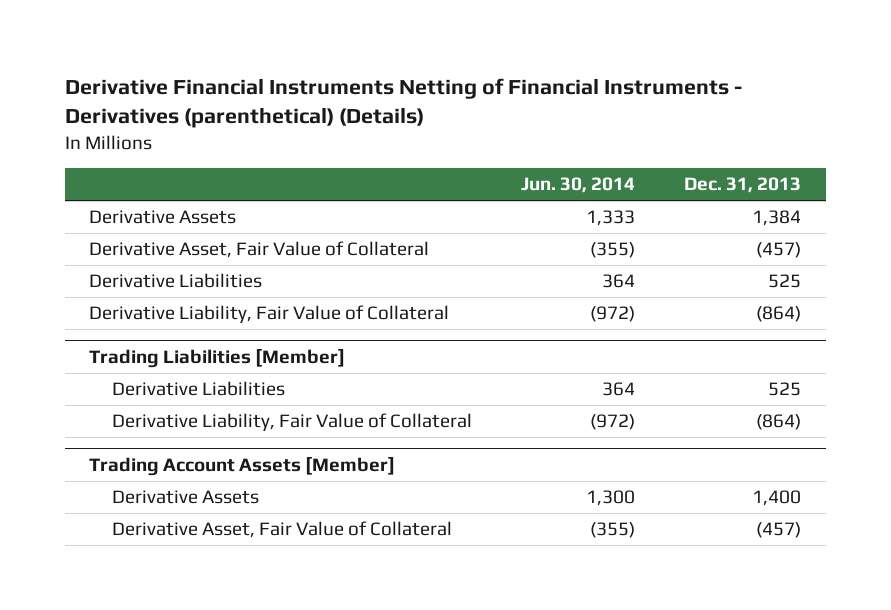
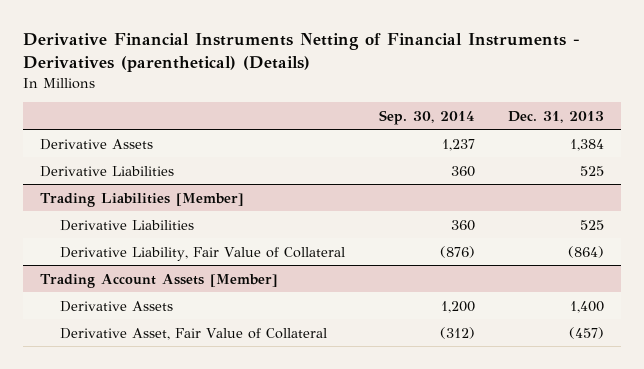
- | Jun. 30, 2014 | Dec. 31, 2013
+ | Sep. 30, 2014 | Dec. 31, 2013
- Derivative Asset, Fair Value of Collateral | (355) | (457)
- Derivative Liability, Fair Value of Collateral | (972) | (864)

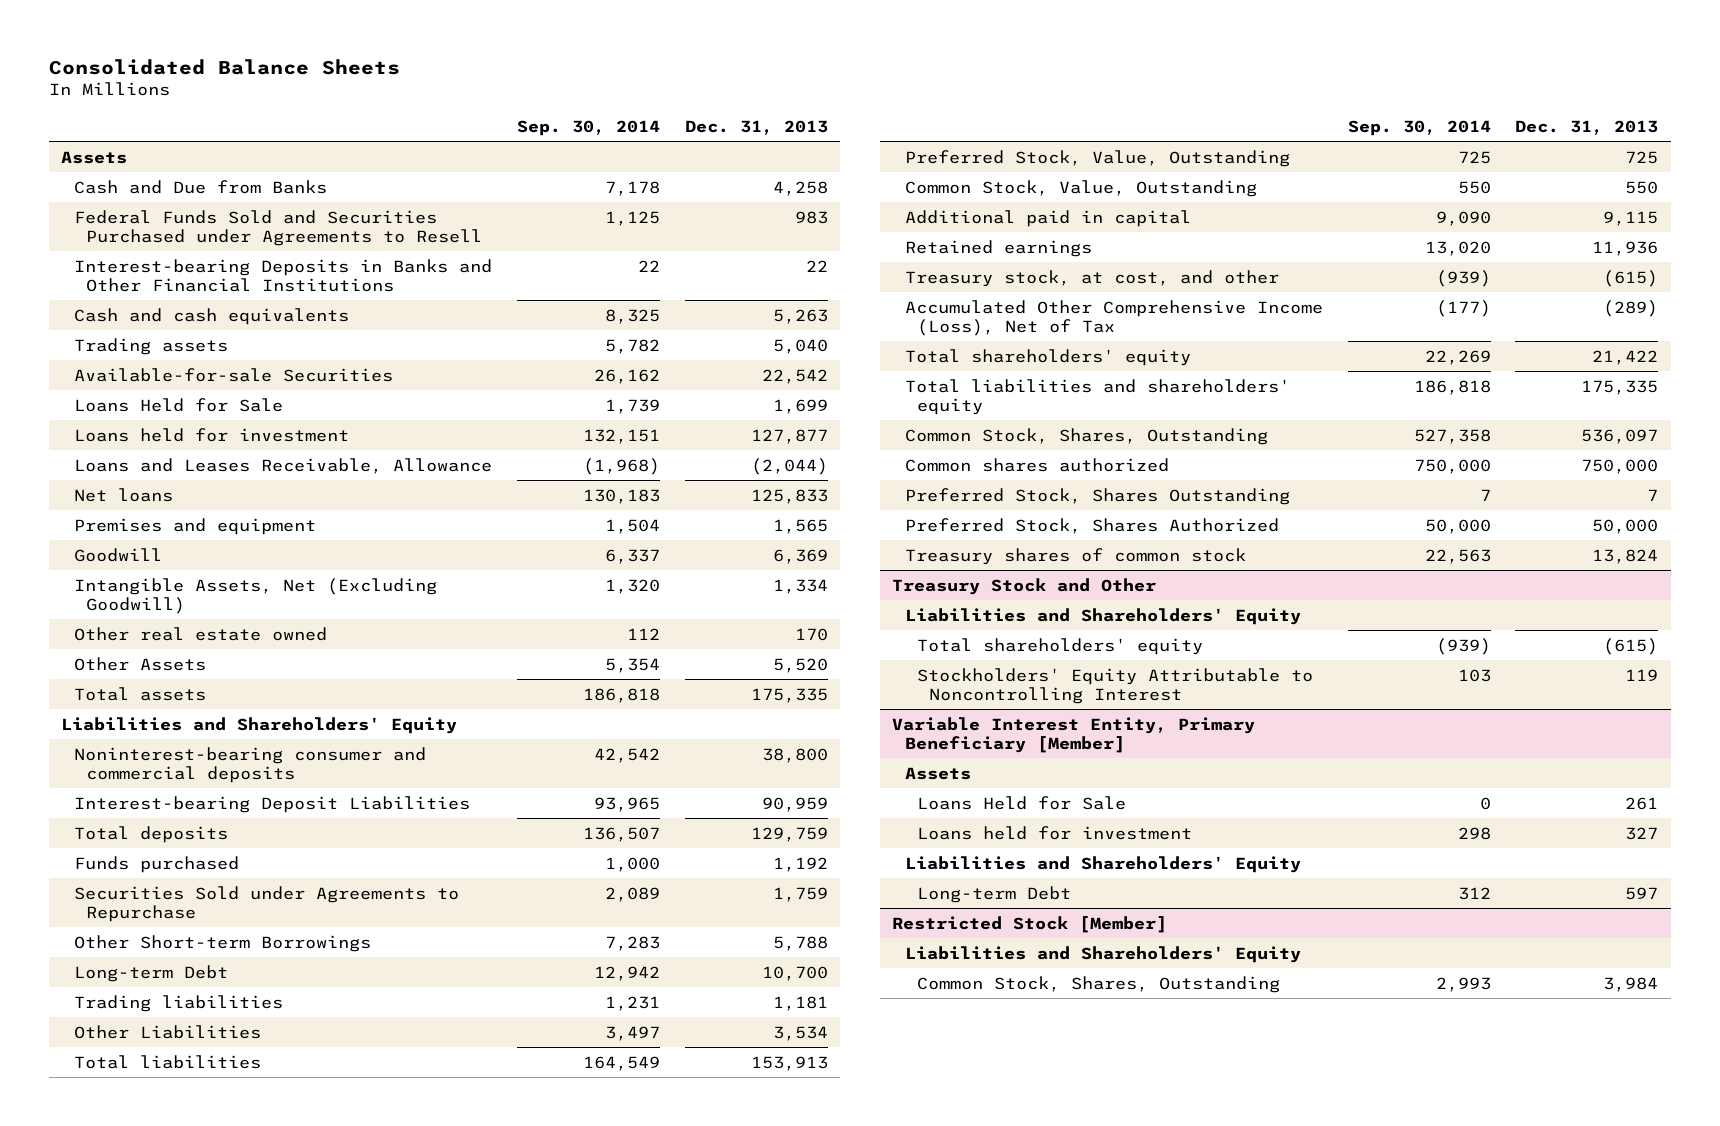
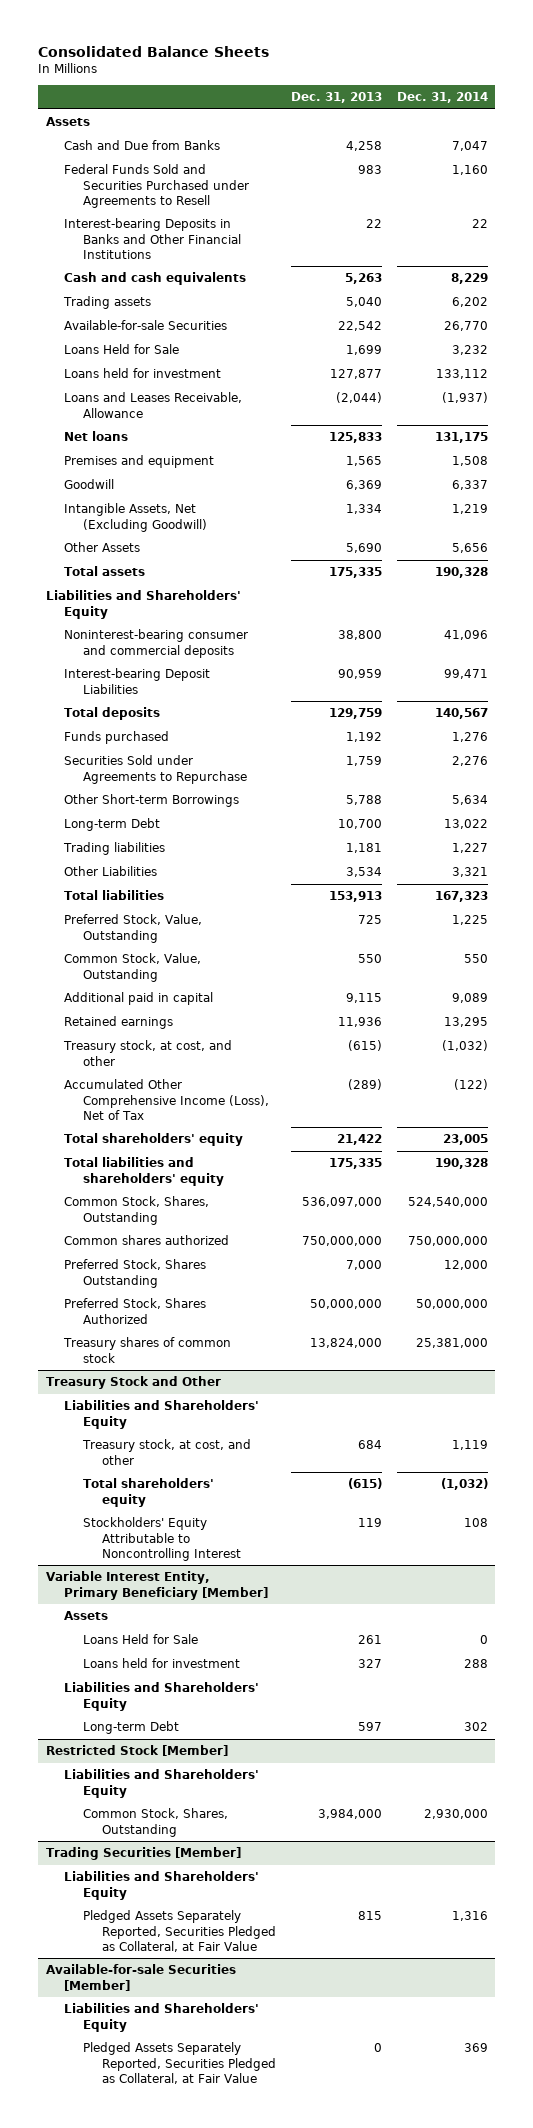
- | Sep. 30, 2014 | Dec. 31, 2013
+ | Dec. 31, 2013 | Dec. 31, 2014
- Other real estate owned | 112 | 170
- Other Assets | 5,354 | 5,520
+ Other Assets | 5,690 | 5,656
- Common Stock, Shares, Outstanding | 527,358 | 536,097
- Common shares authorized | 750,000 | 750,000
- Preferred Stock, Shares Outstanding | 7 | 7
- Preferred Stock, Shares Authorized | 50,000 | 50,000
- Treasury shares of common stock | 22,563 | 13,824
+ Common Stock, Shares, Outstanding | 536,097,000 | 524,540,000
+ Common shares authorized | 750,000,000 | 750,000,000
+ Preferred Stock, Shares Outstanding | 7,000 | 12,000
+ Preferred Stock, Shares Authorized | 50,000,000 | 50,000,000
+ Treasury shares of common stock | 13,824,000 | 25,381,000
@ Treasury Stock and Other
+ Treasury stock, at cost, and other | 684 | 1,119
@ Restricted Stock [Member]
- Common Stock, Shares, Outstanding | 2,993 | 3,984
+ Common Stock, Shares, Outstanding | 3,984,000 | 2,930,000
+ Trading Securities [Member]
+ Liabilities and Shareholders' Equity
+ Pledged Assets Separately Reported, Securities Pledged as Collateral, at Fair Value | 815 | 1,316
+ Available-for-sale Securities [Member]
+ Liabilities and Shareholders' Equity
+ Pledged Assets Separately Reported, Securities Pledged as Collateral, at Fair Value | 0 | 369

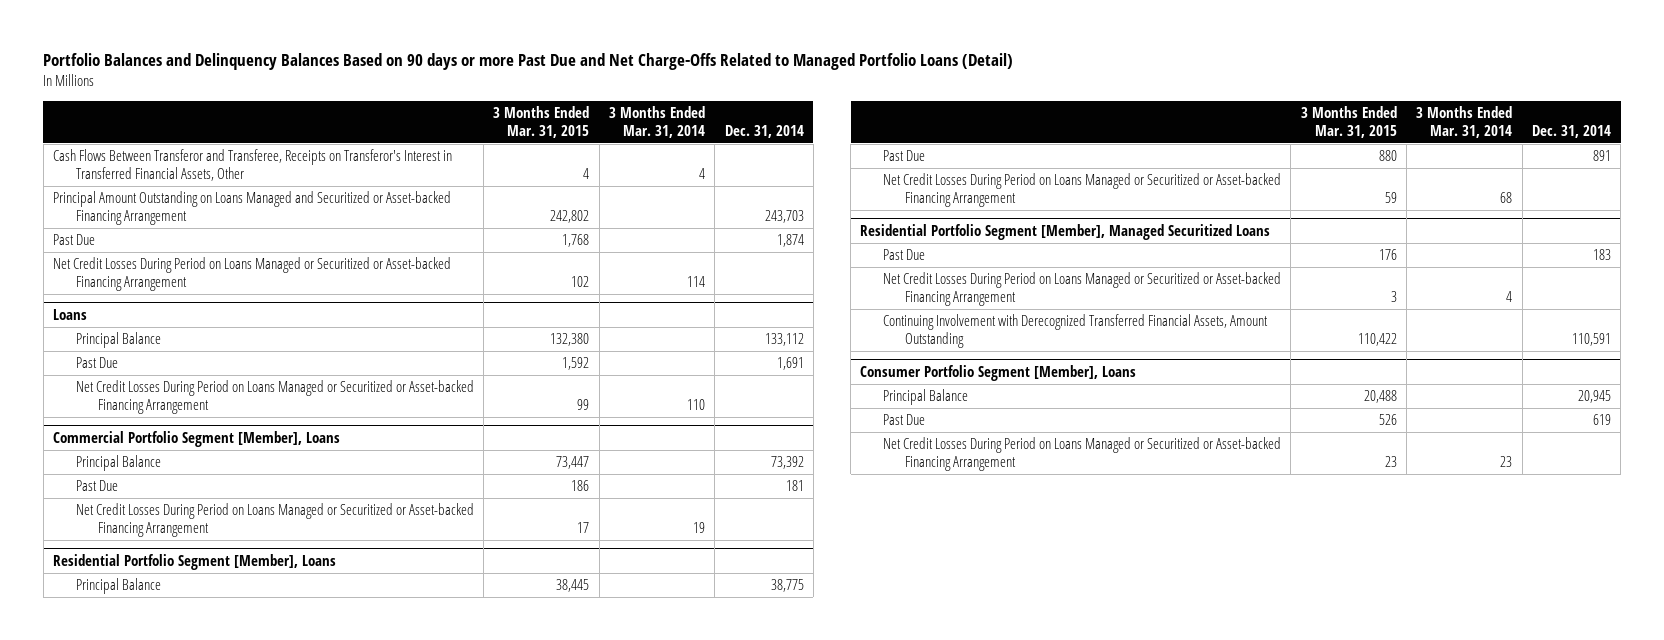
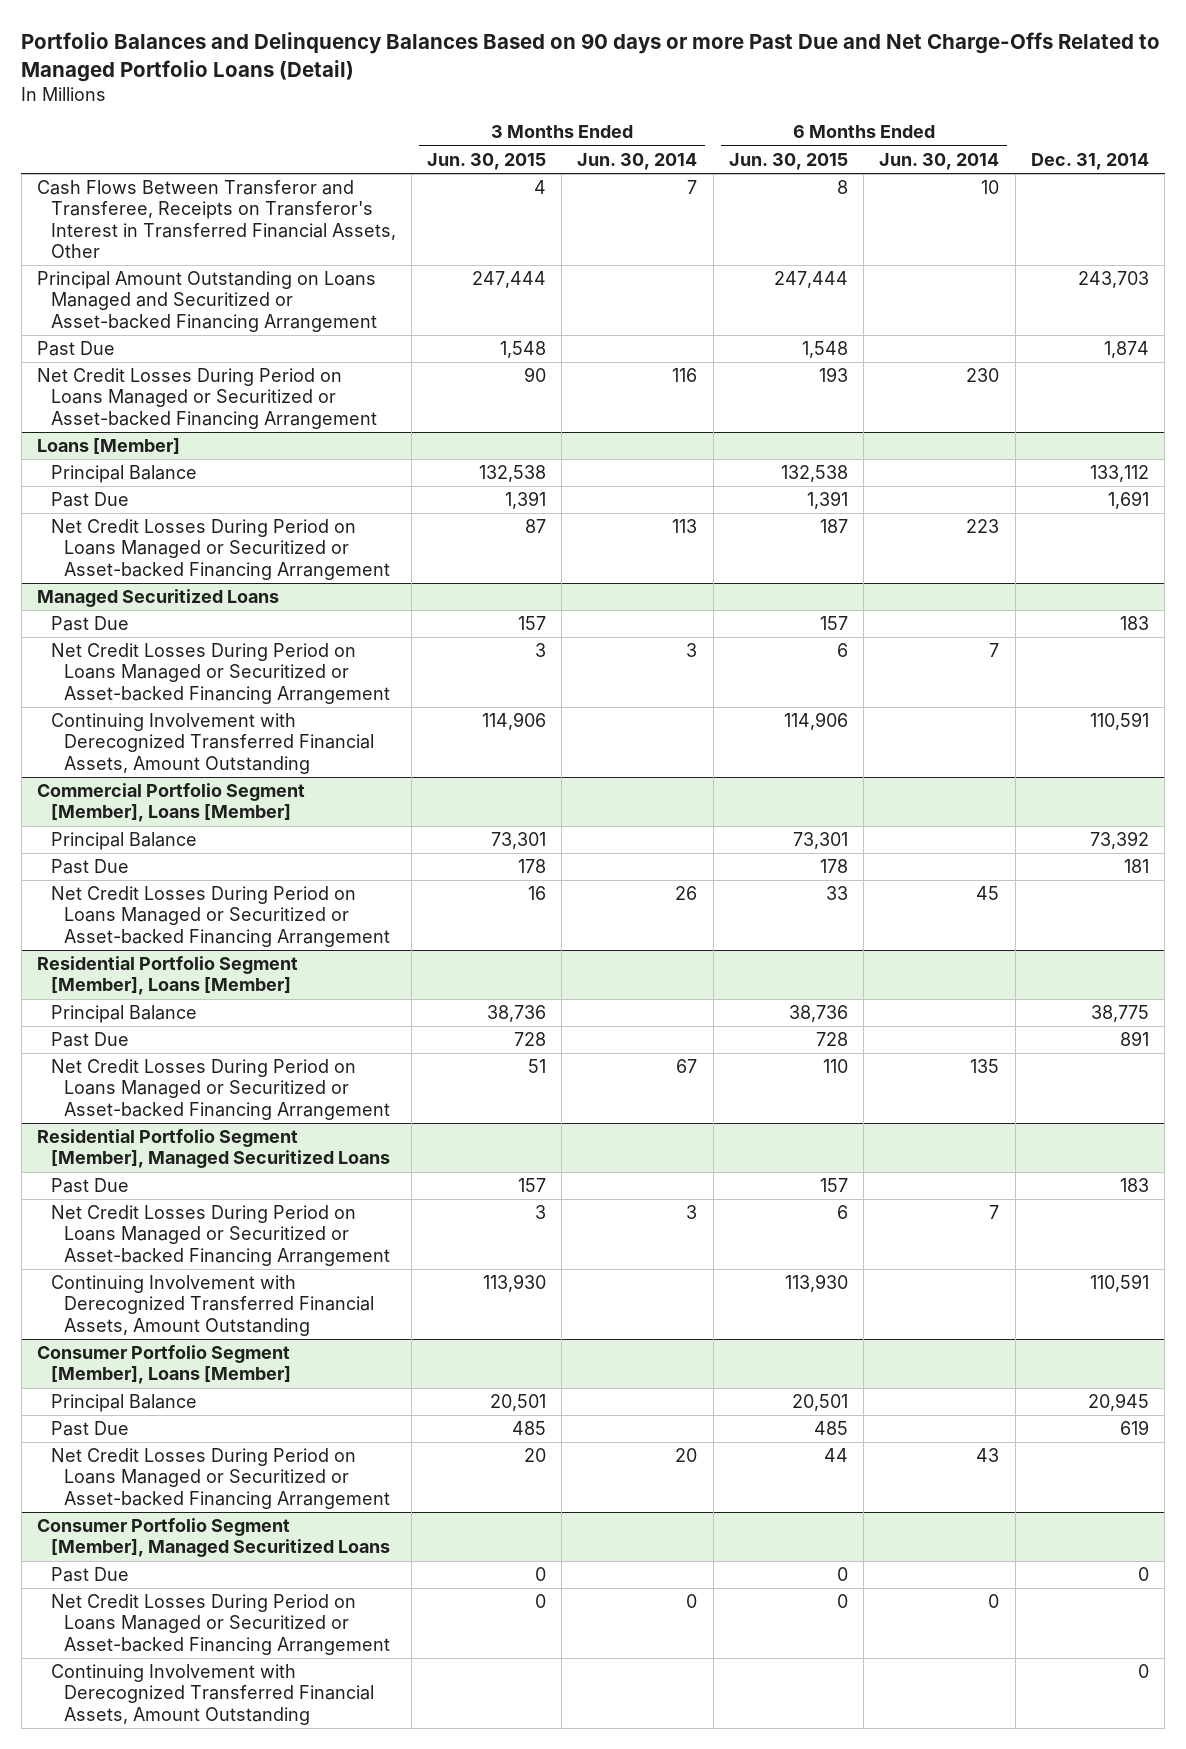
- | 3 Months Ended Mar. 31, 2015 | 3 Months Ended Mar. 31, 2014 | Dec. 31, 2014
+ | 3 Months Ended Jun. 30, 2015 | 3 Months Ended Jun. 30, 2014 | 6 Months Ended Jun. 30, 2015 | 6 Months Ended Jun. 30, 2014 | Dec. 31, 2014
- Loans
+ Loans [Member]
- Commercial Portfolio Segment [Member], Loans
+ Managed Securitized Loans
+ Past Due | 157 | | 157 | | 183
+ Net Credit Losses During Period on Loans Managed or Securitized or Asset-backed Financing Arrangement | 3 | 3 | 6 | 7 |
+ Continuing Involvement with Derecognized Transferred Financial Assets, Amount Outstanding | 114,906 | | 114,906 | | 110,591
+ Commercial Portfolio Segment [Member], Loans [Member]
- Residential Portfolio Segment [Member], Loans
+ Residential Portfolio Segment [Member], Loans [Member]
- Consumer Portfolio Segment [Member], Loans
+ Consumer Portfolio Segment [Member], Loans [Member]
+ Consumer Portfolio Segment [Member], Managed Securitized Loans
+ Past Due | 0 | | 0 | | 0
+ Net Credit Losses During Period on Loans Managed or Securitized or Asset-backed Financing Arrangement | 0 | 0 | 0 | 0 |
+ Continuing Involvement with Derecognized Transferred Financial Assets, Amount Outstanding | | | | | 0

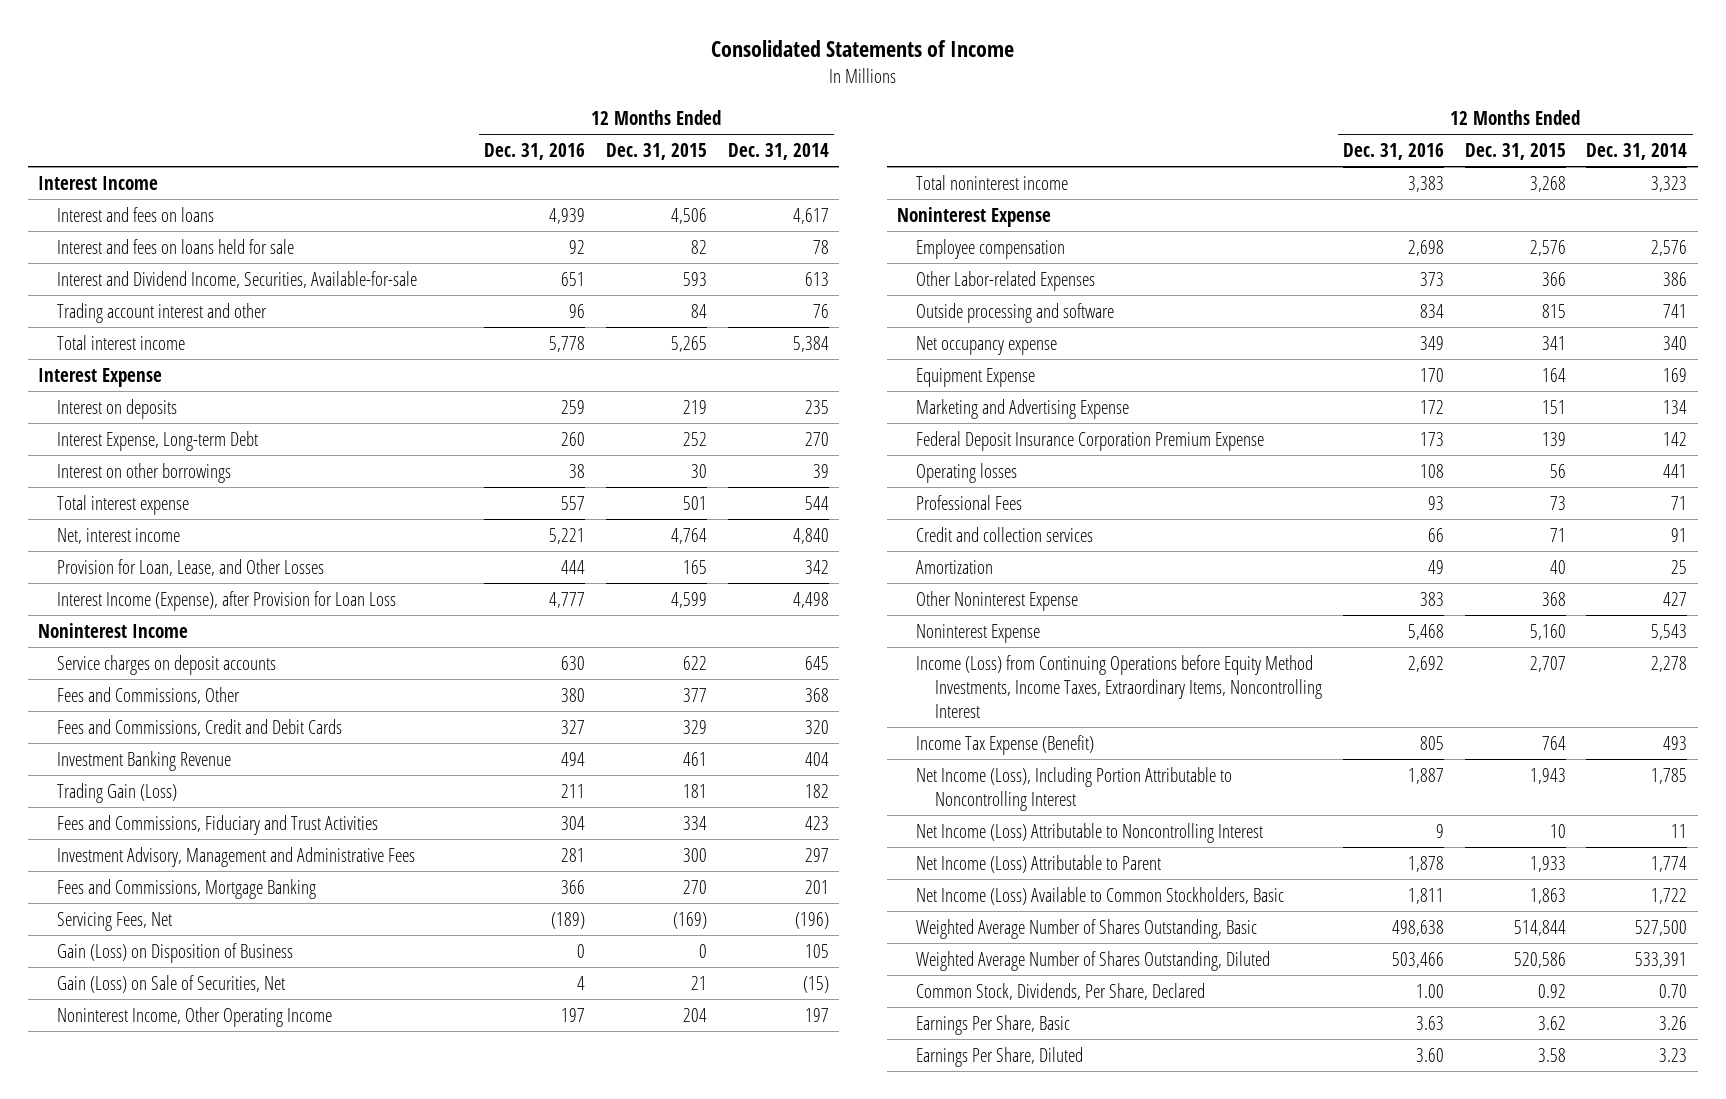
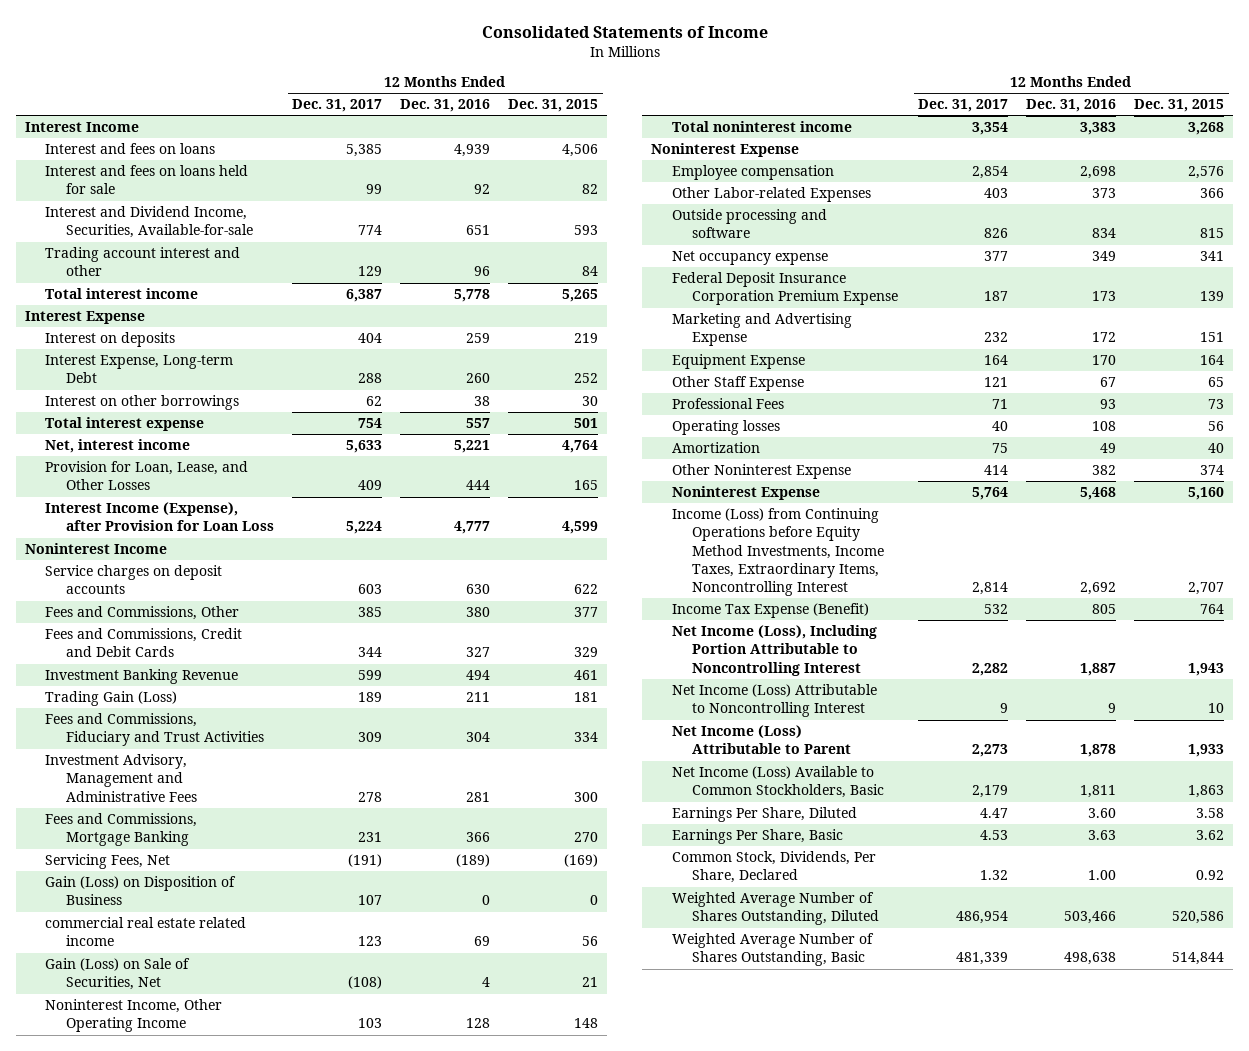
- | 12 Months Ended Dec. 31, 2016 | 12 Months Ended Dec. 31, 2015 | 12 Months Ended Dec. 31, 2014
+ | 12 Months Ended Dec. 31, 2017 | 12 Months Ended Dec. 31, 2016 | 12 Months Ended Dec. 31, 2015
+ commercial real estate related income | 123 | 69 | 56
- Noninterest Income, Other Operating Income | 197 | 204 | 197
+ Noninterest Income, Other Operating Income | 103 | 128 | 148
moved down: Marketing and Advertising Expense | 232 | 172 | 151
moved down: Equipment Expense | 164 | 170 | 164
+ Other Staff Expense | 121 | 67 | 65
- Credit and collection services | 66 | 71 | 91
moved down: Operating losses | 40 | 108 | 56
- Other Noninterest Expense | 383 | 368 | 427
+ Other Noninterest Expense | 414 | 382 | 374
moved down: Earnings Per Share, Basic | 4.53 | 3.63 | 3.62
moved down: Common Stock, Dividends, Per Share, Declared | 1.32 | 1.00 | 0.92
moved down: Weighted Average Number of Shares Outstanding, Diluted | 486,954 | 503,466 | 520,586
moved down: Weighted Average Number of Shares Outstanding, Basic | 481,339 | 498,638 | 514,844

